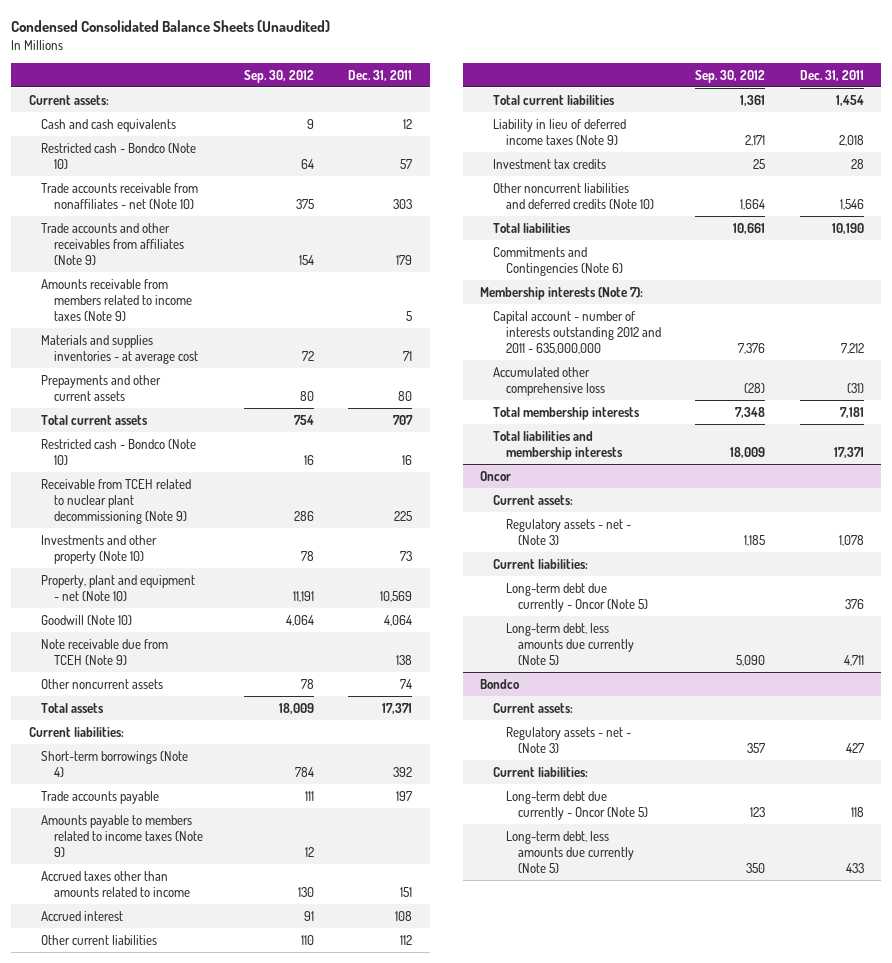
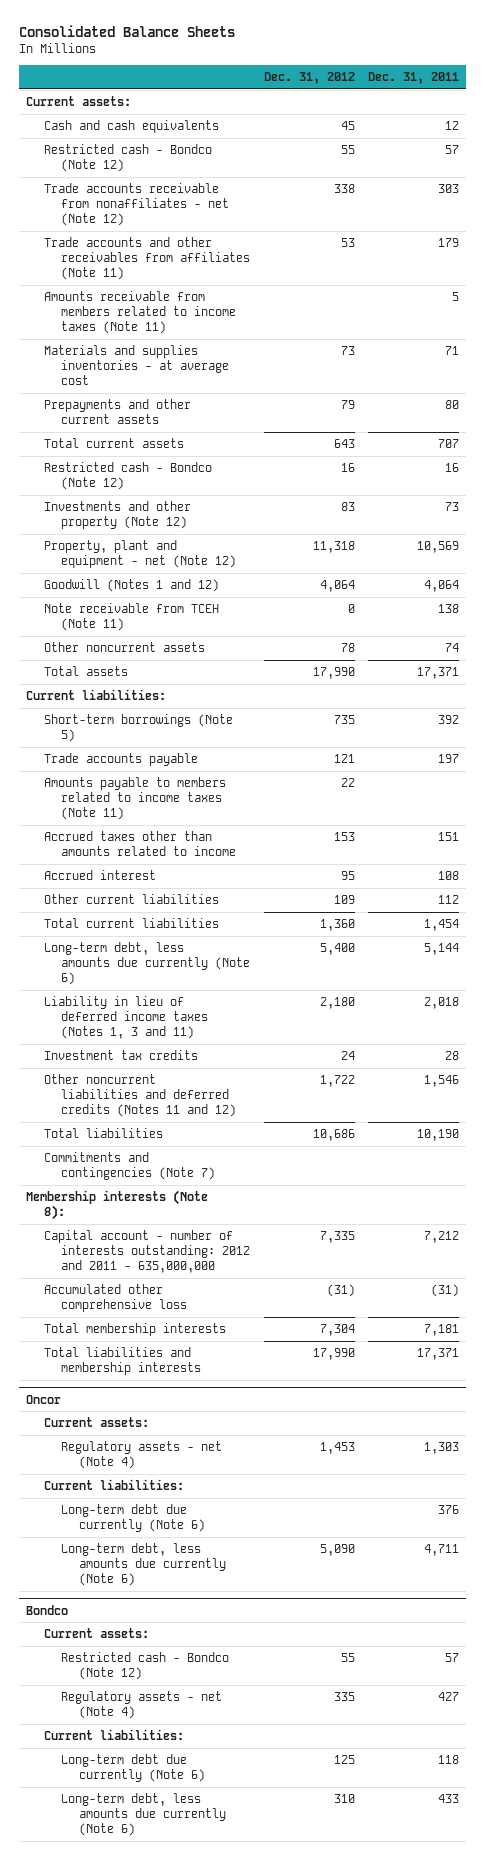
- Condensed Consolidated Balance Sheets (Unaudited)
+ Consolidated Balance Sheets
- | Sep. 30, 2012 | Dec. 31, 2011
+ | Dec. 31, 2012 | Dec. 31, 2011
- Restricted cash - Bondco (Note 10) | 64 | 57
- Trade accounts receivable from nonaffiliates - net (Note 10) | 375 | 303
- Trade accounts and other receivables from affiliates (Note 9) | 154 | 179
- Amounts receivable from members related to income taxes (Note 9) | | 5
+ Restricted cash - Bondco (Note 12) | 55 | 57
+ Trade accounts receivable from nonaffiliates - net (Note 12) | 338 | 303
+ Trade accounts and other receivables from affiliates (Note 11) | 53 | 179
+ Amounts receivable from members related to income taxes (Note 11) | | 5
- Restricted cash - Bondco (Note 10) | 16 | 16
- Receivable from TCEH related to nuclear plant decommissioning (Note 9) | 286 | 225
- Investments and other property (Note 10) | 78 | 73
- Property, plant and equipment - net (Note 10) | 11,191 | 10,569
- Goodwill (Note 10) | 4,064 | 4,064
- Note receivable due from TCEH (Note 9) | | 138
+ Restricted cash - Bondco (Note 12) | 16 | 16
+ Investments and other property (Note 12) | 83 | 73
+ Property, plant and equipment - net (Note 12) | 11,318 | 10,569
+ Goodwill (Notes 1 and 12) | 4,064 | 4,064
+ Note receivable from TCEH (Note 11) | 0 | 138
- Short-term borrowings (Note 4) | 784 | 392
+ Short-term borrowings (Note 5) | 735 | 392
- Amounts payable to members related to income taxes (Note 9) | 12 |
+ Amounts payable to members related to income taxes (Note 11) | 22 |
- Liability in lieu of deferred income taxes (Note 9) | 2,171 | 2,018
+ Long-term debt, less amounts due currently (Note 6) | 5,400 | 5,144
+ Liability in lieu of deferred income taxes (Notes 1, 3 and 11) | 2,180 | 2,018
- Other noncurrent liabilities and deferred credits (Note 10) | 1,664 | 1,546
+ Other noncurrent liabilities and deferred credits (Notes 11 and 12) | 1,722 | 1,546
- Commitments and Contingencies (Note 6)
- Membership interests (Note 7):
- Capital account - number of interests outstanding 2012 and 2011 - 635,000,000 | 7,376 | 7,212
+ Commitments and contingencies (Note 7)
+ Membership interests (Note 8):
+ Capital account - number of interests outstanding: 2012 and 2011 - 635,000,000 | 7,335 | 7,212
@ Oncor
- Regulatory assets - net - (Note 3) | 1,185 | 1,078
+ Regulatory assets - net (Note 4) | 1,453 | 1,303
- Long-term debt due currently - Oncor (Note 5) | | 376
- Long-term debt, less amounts due currently (Note 5) | 5,090 | 4,711
+ Long-term debt due currently (Note 6) | | 376
+ Long-term debt, less amounts due currently (Note 6) | 5,090 | 4,711
@ Bondco
- Regulatory assets - net - (Note 3) | 357 | 427
+ Restricted cash - Bondco (Note 12) | 55 | 57
+ Regulatory assets - net (Note 4) | 335 | 427
- Long-term debt due currently - Oncor (Note 5) | 123 | 118
- Long-term debt, less amounts due currently (Note 5) | 350 | 433
+ Long-term debt due currently (Note 6) | 125 | 118
+ Long-term debt, less amounts due currently (Note 6) | 310 | 433

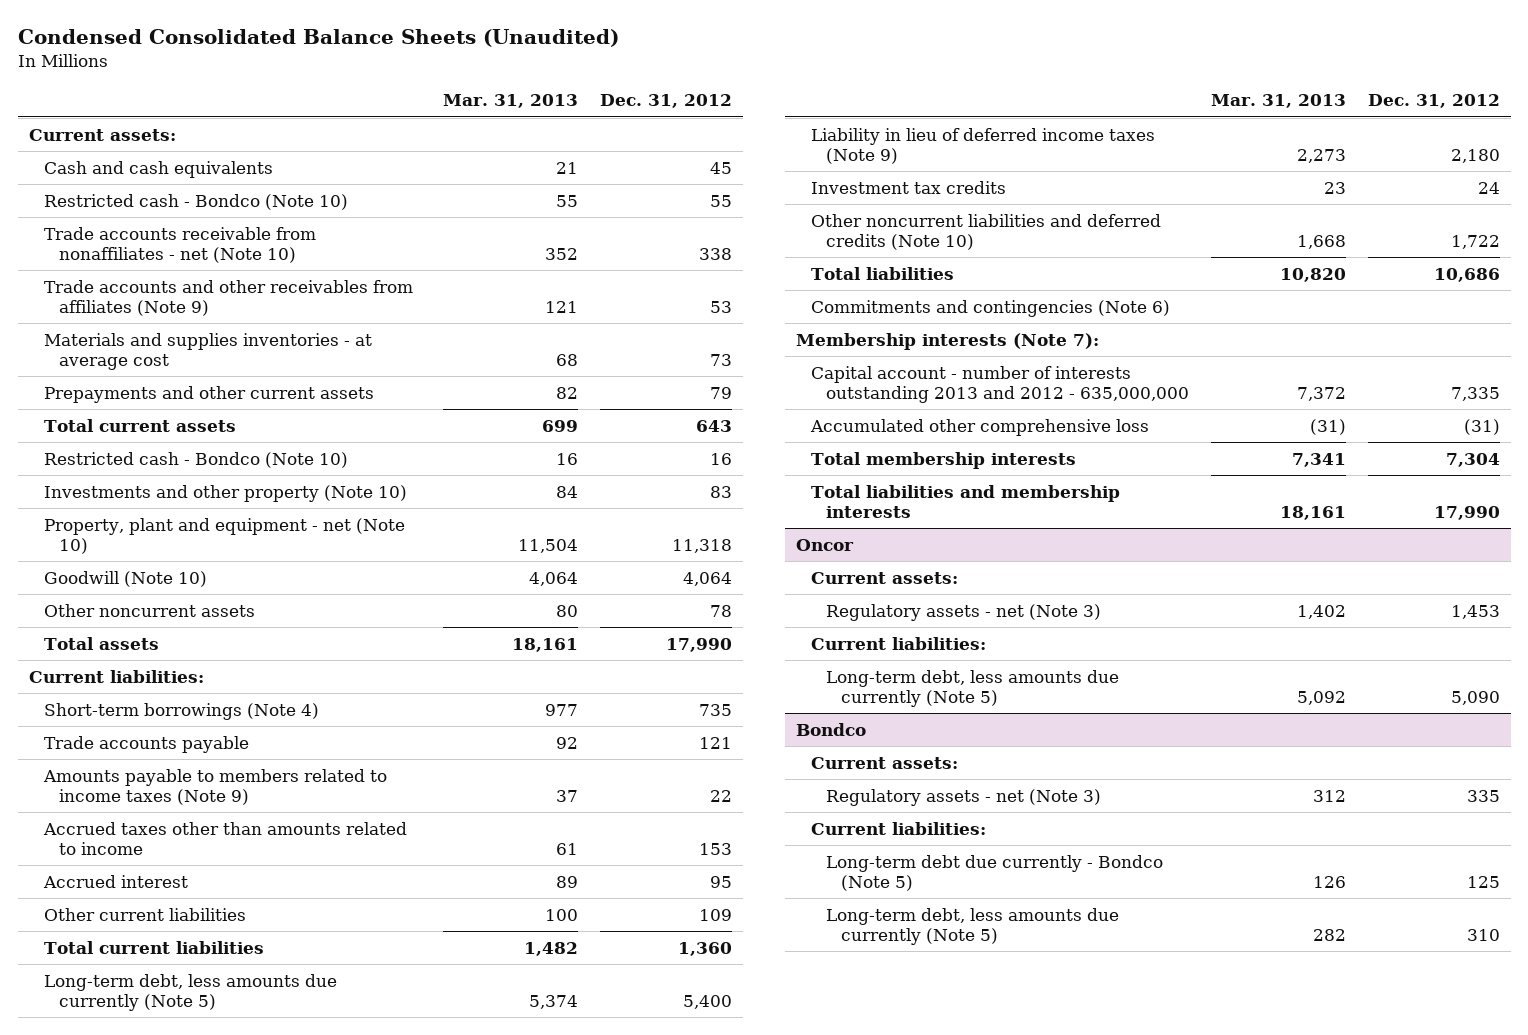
- Consolidated Balance Sheets
+ Condensed Consolidated Balance Sheets (Unaudited)
- | Dec. 31, 2012 | Dec. 31, 2011
+ | Mar. 31, 2013 | Dec. 31, 2012
- Restricted cash - Bondco (Note 12) | 55 | 57
- Trade accounts receivable from nonaffiliates - net (Note 12) | 338 | 303
- Trade accounts and other receivables from affiliates (Note 11) | 53 | 179
- Amounts receivable from members related to income taxes (Note 11) | | 5
+ Restricted cash - Bondco (Note 10) | 55 | 55
+ Trade accounts receivable from nonaffiliates - net (Note 10) | 352 | 338
+ Trade accounts and other receivables from affiliates (Note 9) | 121 | 53
- Restricted cash - Bondco (Note 12) | 16 | 16
- Investments and other property (Note 12) | 83 | 73
- Property, plant and equipment - net (Note 12) | 11,318 | 10,569
- Goodwill (Notes 1 and 12) | 4,064 | 4,064
- Note receivable from TCEH (Note 11) | 0 | 138
+ Restricted cash - Bondco (Note 10) | 16 | 16
+ Investments and other property (Note 10) | 84 | 83
+ Property, plant and equipment - net (Note 10) | 11,504 | 11,318
+ Goodwill (Note 10) | 4,064 | 4,064
- Short-term borrowings (Note 5) | 735 | 392
+ Short-term borrowings (Note 4) | 977 | 735
- Amounts payable to members related to income taxes (Note 11) | 22 |
+ Amounts payable to members related to income taxes (Note 9) | 37 | 22
- Long-term debt, less amounts due currently (Note 6) | 5,400 | 5,144
- Liability in lieu of deferred income taxes (Notes 1, 3 and 11) | 2,180 | 2,018
+ Long-term debt, less amounts due currently (Note 5) | 5,374 | 5,400
+ Liability in lieu of deferred income taxes (Note 9) | 2,273 | 2,180
- Other noncurrent liabilities and deferred credits (Notes 11 and 12) | 1,722 | 1,546
+ Other noncurrent liabilities and deferred credits (Note 10) | 1,668 | 1,722
- Commitments and contingencies (Note 7)
- Membership interests (Note 8):
- Capital account - number of interests outstanding: 2012 and 2011 - 635,000,000 | 7,335 | 7,212
+ Commitments and contingencies (Note 6)
+ Membership interests (Note 7):
+ Capital account - number of interests outstanding 2013 and 2012 - 635,000,000 | 7,372 | 7,335
@ Oncor
- Regulatory assets - net (Note 4) | 1,453 | 1,303
+ Regulatory assets - net (Note 3) | 1,402 | 1,453
- Long-term debt due currently (Note 6) | | 376
- Long-term debt, less amounts due currently (Note 6) | 5,090 | 4,711
+ Long-term debt, less amounts due currently (Note 5) | 5,092 | 5,090
@ Bondco
- Restricted cash - Bondco (Note 12) | 55 | 57
- Regulatory assets - net (Note 4) | 335 | 427
+ Regulatory assets - net (Note 3) | 312 | 335
- Long-term debt due currently (Note 6) | 125 | 118
- Long-term debt, less amounts due currently (Note 6) | 310 | 433
+ Long-term debt due currently - Bondco (Note 5) | 126 | 125
+ Long-term debt, less amounts due currently (Note 5) | 282 | 310

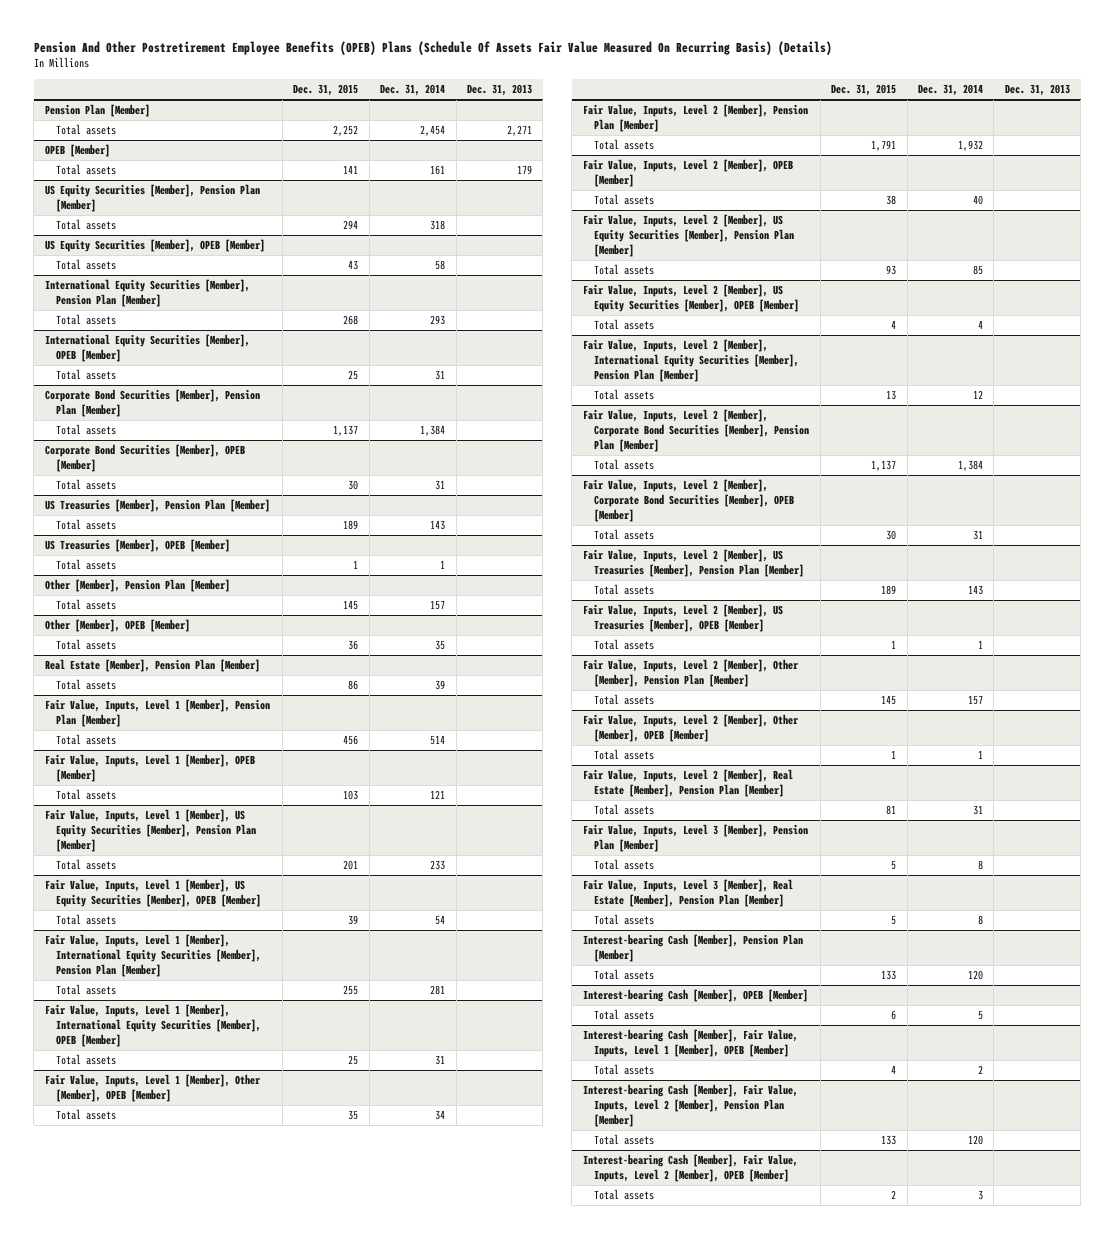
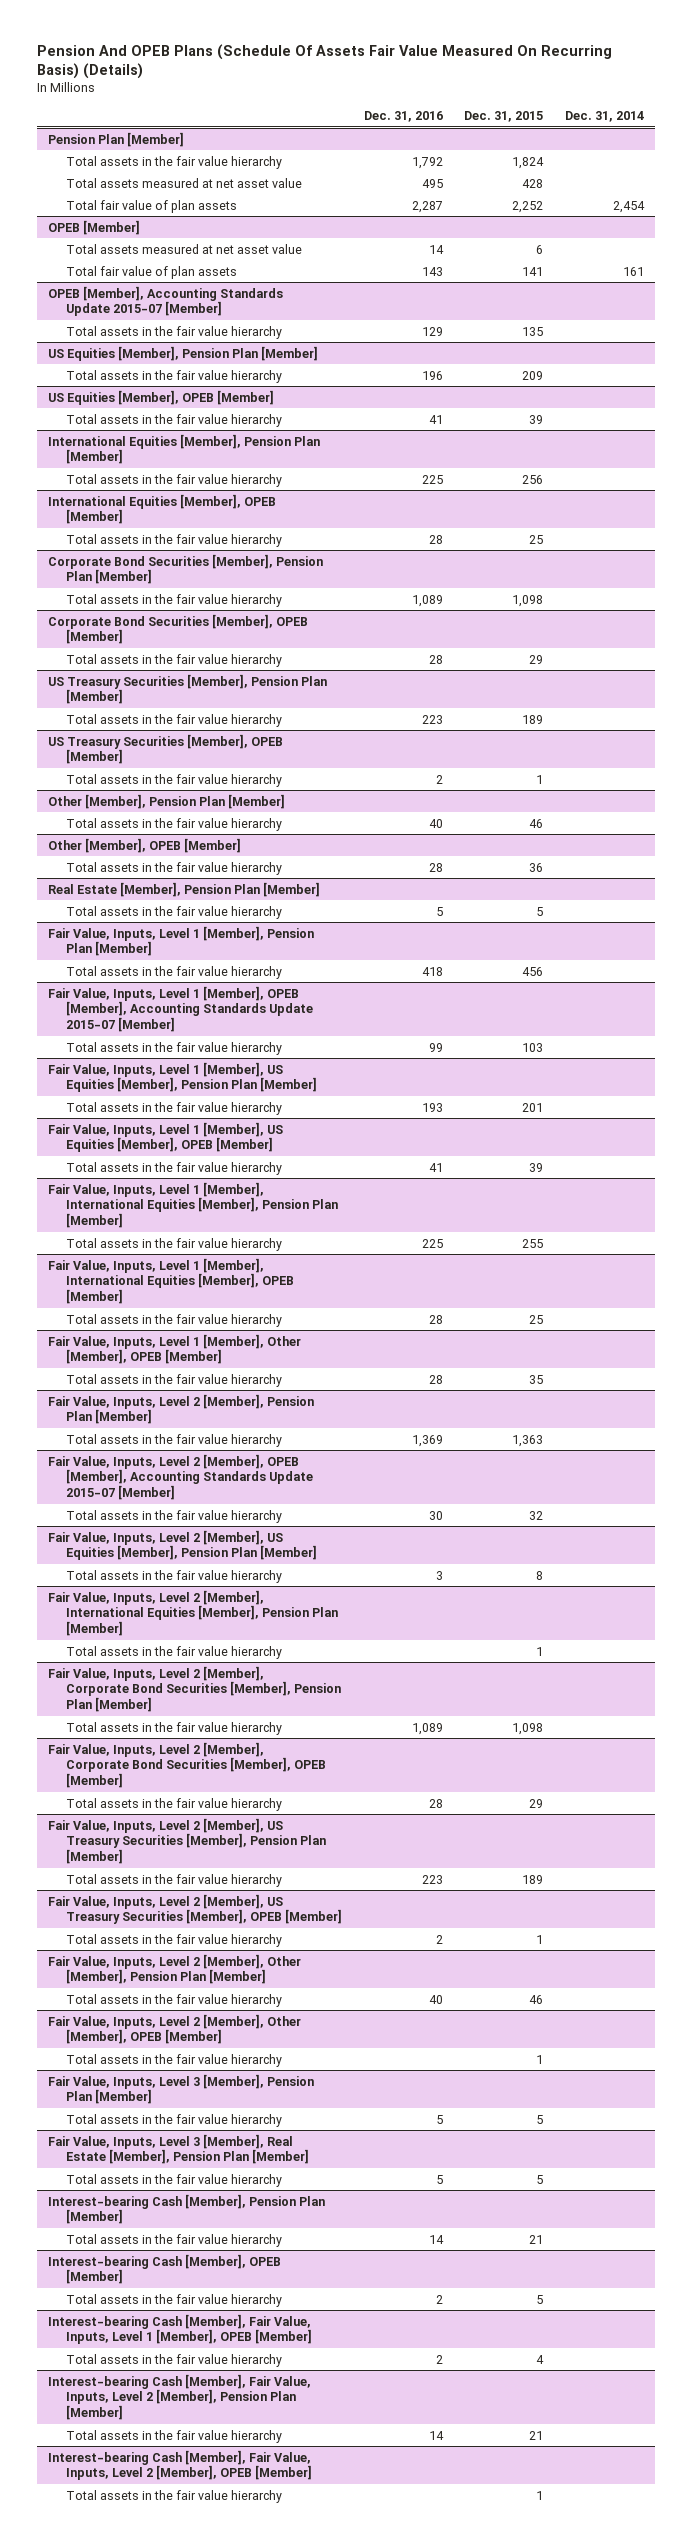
- Pension And Other Postretirement Employee Benefits (OPEB) Plans (Schedule Of Assets Fair Value Measured On Recurring Basis) (Details)
+ Pension And OPEB Plans (Schedule Of Assets Fair Value Measured On Recurring Basis) (Details)
- | Dec. 31, 2015 | Dec. 31, 2014 | Dec. 31, 2013
+ | Dec. 31, 2016 | Dec. 31, 2015 | Dec. 31, 2014
@ Pension Plan [Member]
- Total assets | 2,252 | 2,454 | 2,271
+ Total assets in the fair value hierarchy | 1,792 | 1,824 |
+ Total assets measured at net asset value | 495 | 428 |
+ Total fair value of plan assets | 2,287 | 2,252 | 2,454
@ OPEB [Member]
- Total assets | 141 | 161 | 179
- US Equity Securities [Member], Pension Plan [Member]
- Total assets | 294 | 318 |
- US Equity Securities [Member], OPEB [Member]
- Total assets | 43 | 58 |
- International Equity Securities [Member], Pension Plan [Member]
- Total assets | 268 | 293 |
- International Equity Securities [Member], OPEB [Member]
- Total assets | 25 | 31 |
@ OPEB [Member]
+ Total assets measured at net asset value | 14 | 6 |
+ Total fair value of plan assets | 143 | 141 | 161
+ OPEB [Member], Accounting Standards Update 2015-07 [Member]
+ Total assets in the fair value hierarchy | 129 | 135 |
+ US Equities [Member], Pension Plan [Member]
+ Total assets in the fair value hierarchy | 196 | 209 |
+ US Equities [Member], OPEB [Member]
+ Total assets in the fair value hierarchy | 41 | 39 |
+ International Equities [Member], Pension Plan [Member]
+ Total assets in the fair value hierarchy | 225 | 256 |
+ International Equities [Member], OPEB [Member]
+ Total assets in the fair value hierarchy | 28 | 25 |
@ Corporate Bond Securities [Member], Pension Plan [Member]
- Total assets | 1,137 | 1,384 |
+ Total assets in the fair value hierarchy | 1,089 | 1,098 |
@ Corporate Bond Securities [Member], OPEB [Member]
- Total assets | 30 | 31 |
- US Treasuries [Member], Pension Plan [Member]
- Total assets | 189 | 143 |
- US Treasuries [Member], OPEB [Member]
- Total assets | 1 | 1 |
@ Corporate Bond Securities [Member], OPEB [Member]
+ Total assets in the fair value hierarchy | 28 | 29 |
+ US Treasury Securities [Member], Pension Plan [Member]
+ Total assets in the fair value hierarchy | 223 | 189 |
+ US Treasury Securities [Member], OPEB [Member]
+ Total assets in the fair value hierarchy | 2 | 1 |
@ Other [Member], Pension Plan [Member]
- Total assets | 145 | 157 |
+ Total assets in the fair value hierarchy | 40 | 46 |
@ Other [Member], OPEB [Member]
- Total assets | 36 | 35 |
+ Total assets in the fair value hierarchy | 28 | 36 |
@ Real Estate [Member], Pension Plan [Member]
- Total assets | 86 | 39 |
+ Total assets in the fair value hierarchy | 5 | 5 |
@ Fair Value, Inputs, Level 1 [Member], Pension Plan [Member]
- Total assets | 456 | 514 |
- Fair Value, Inputs, Level 1 [Member], OPEB [Member]
- Total assets | 103 | 121 |
- Fair Value, Inputs, Level 1 [Member], US Equity Securities [Member], Pension Plan [Member]
- Total assets | 201 | 233 |
- Fair Value, Inputs, Level 1 [Member], US Equity Securities [Member], OPEB [Member]
- Total assets | 39 | 54 |
- Fair Value, Inputs, Level 1 [Member], International Equity Securities [Member], Pension Plan [Member]
- Total assets | 255 | 281 |
- Fair Value, Inputs, Level 1 [Member], International Equity Securities [Member], OPEB [Member]
- Total assets | 25 | 31 |
@ Fair Value, Inputs, Level 1 [Member], Pension Plan [Member]
+ Total assets in the fair value hierarchy | 418 | 456 |
+ Fair Value, Inputs, Level 1 [Member], OPEB [Member], Accounting Standards Update 2015-07 [Member]
+ Total assets in the fair value hierarchy | 99 | 103 |
+ Fair Value, Inputs, Level 1 [Member], US Equities [Member], Pension Plan [Member]
+ Total assets in the fair value hierarchy | 193 | 201 |
+ Fair Value, Inputs, Level 1 [Member], US Equities [Member], OPEB [Member]
+ Total assets in the fair value hierarchy | 41 | 39 |
+ Fair Value, Inputs, Level 1 [Member], International Equities [Member], Pension Plan [Member]
+ Total assets in the fair value hierarchy | 225 | 255 |
+ Fair Value, Inputs, Level 1 [Member], International Equities [Member], OPEB [Member]
+ Total assets in the fair value hierarchy | 28 | 25 |
@ Fair Value, Inputs, Level 1 [Member], Other [Member], OPEB [Member]
- Total assets | 35 | 34 |
+ Total assets in the fair value hierarchy | 28 | 35 |
@ Fair Value, Inputs, Level 2 [Member], Pension Plan [Member]
- Total assets | 1,791 | 1,932 |
- Fair Value, Inputs, Level 2 [Member], OPEB [Member]
- Total assets | 38 | 40 |
- Fair Value, Inputs, Level 2 [Member], US Equity Securities [Member], Pension Plan [Member]
- Total assets | 93 | 85 |
- Fair Value, Inputs, Level 2 [Member], US Equity Securities [Member], OPEB [Member]
- Total assets | 4 | 4 |
- Fair Value, Inputs, Level 2 [Member], International Equity Securities [Member], Pension Plan [Member]
- Total assets | 13 | 12 |
@ Fair Value, Inputs, Level 2 [Member], Pension Plan [Member]
+ Total assets in the fair value hierarchy | 1,369 | 1,363 |
+ Fair Value, Inputs, Level 2 [Member], OPEB [Member], Accounting Standards Update 2015-07 [Member]
+ Total assets in the fair value hierarchy | 30 | 32 |
+ Fair Value, Inputs, Level 2 [Member], US Equities [Member], Pension Plan [Member]
+ Total assets in the fair value hierarchy | 3 | 8 |
+ Fair Value, Inputs, Level 2 [Member], International Equities [Member], Pension Plan [Member]
+ Total assets in the fair value hierarchy | | 1 |
@ Fair Value, Inputs, Level 2 [Member], Corporate Bond Securities [Member], Pension Plan [Member]
- Total assets | 1,137 | 1,384 |
+ Total assets in the fair value hierarchy | 1,089 | 1,098 |
@ Fair Value, Inputs, Level 2 [Member], Corporate Bond Securities [Member], OPEB [Member]
- Total assets | 30 | 31 |
- Fair Value, Inputs, Level 2 [Member], US Treasuries [Member], Pension Plan [Member]
- Total assets | 189 | 143 |
- Fair Value, Inputs, Level 2 [Member], US Treasuries [Member], OPEB [Member]
- Total assets | 1 | 1 |
@ Fair Value, Inputs, Level 2 [Member], Corporate Bond Securities [Member], OPEB [Member]
+ Total assets in the fair value hierarchy | 28 | 29 |
+ Fair Value, Inputs, Level 2 [Member], US Treasury Securities [Member], Pension Plan [Member]
+ Total assets in the fair value hierarchy | 223 | 189 |
+ Fair Value, Inputs, Level 2 [Member], US Treasury Securities [Member], OPEB [Member]
+ Total assets in the fair value hierarchy | 2 | 1 |
@ Fair Value, Inputs, Level 2 [Member], Other [Member], Pension Plan [Member]
- Total assets | 145 | 157 |
+ Total assets in the fair value hierarchy | 40 | 46 |
@ Fair Value, Inputs, Level 2 [Member], Other [Member], OPEB [Member]
- Total assets | 1 | 1 |
- Fair Value, Inputs, Level 2 [Member], Real Estate [Member], Pension Plan [Member]
- Total assets | 81 | 31 |
@ Fair Value, Inputs, Level 2 [Member], Other [Member], OPEB [Member]
+ Total assets in the fair value hierarchy | | 1 |
@ Fair Value, Inputs, Level 3 [Member], Pension Plan [Member]
- Total assets | 5 | 8 |
+ Total assets in the fair value hierarchy | 5 | 5 |
@ Fair Value, Inputs, Level 3 [Member], Real Estate [Member], Pension Plan [Member]
- Total assets | 5 | 8 |
+ Total assets in the fair value hierarchy | 5 | 5 |
@ Interest-bearing Cash [Member], Pension Plan [Member]
- Total assets | 133 | 120 |
+ Total assets in the fair value hierarchy | 14 | 21 |
@ Interest-bearing Cash [Member], OPEB [Member]
- Total assets | 6 | 5 |
+ Total assets in the fair value hierarchy | 2 | 5 |
@ Interest-bearing Cash [Member], Fair Value, Inputs, Level 1 [Member], OPEB [Member]
- Total assets | 4 | 2 |
+ Total assets in the fair value hierarchy | 2 | 4 |
@ Interest-bearing Cash [Member], Fair Value, Inputs, Level 2 [Member], Pension Plan [Member]
- Total assets | 133 | 120 |
+ Total assets in the fair value hierarchy | 14 | 21 |
@ Interest-bearing Cash [Member], Fair Value, Inputs, Level 2 [Member], OPEB [Member]
- Total assets | 2 | 3 |
+ Total assets in the fair value hierarchy | | 1 |

